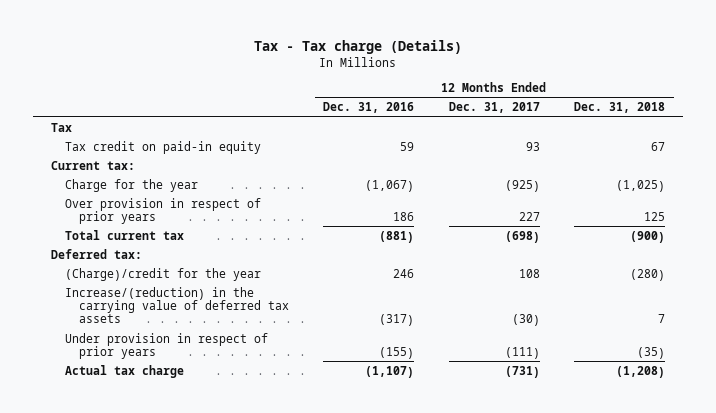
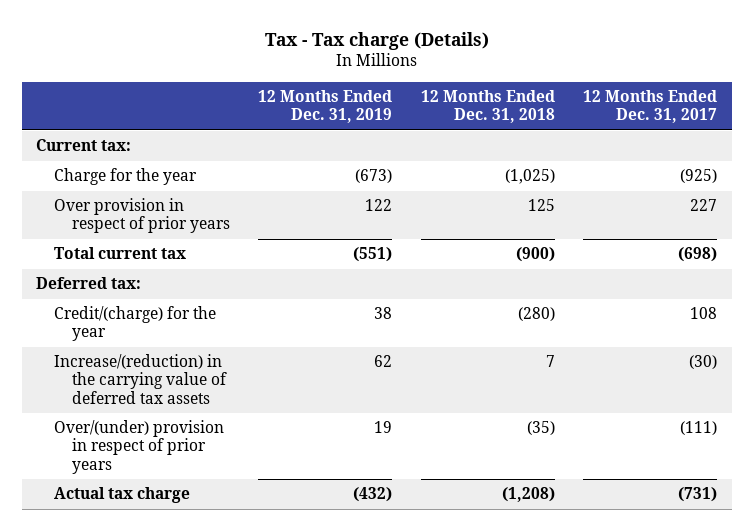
- | 12 Months Ended Dec. 31, 2016 | 12 Months Ended Dec. 31, 2017 | 12 Months Ended Dec. 31, 2018
+ | 12 Months Ended Dec. 31, 2019 | 12 Months Ended Dec. 31, 2018 | 12 Months Ended Dec. 31, 2017
- Tax
- Tax credit on paid-in equity | 59 | 93 | 67
- (Charge)/credit for the year | 246 | 108 | (280)
+ Credit/(charge) for the year | 38 | (280) | 108
- Under provision in respect of prior years | (155) | (111) | (35)
+ Over/(under) provision in respect of prior years | 19 | (35) | (111)

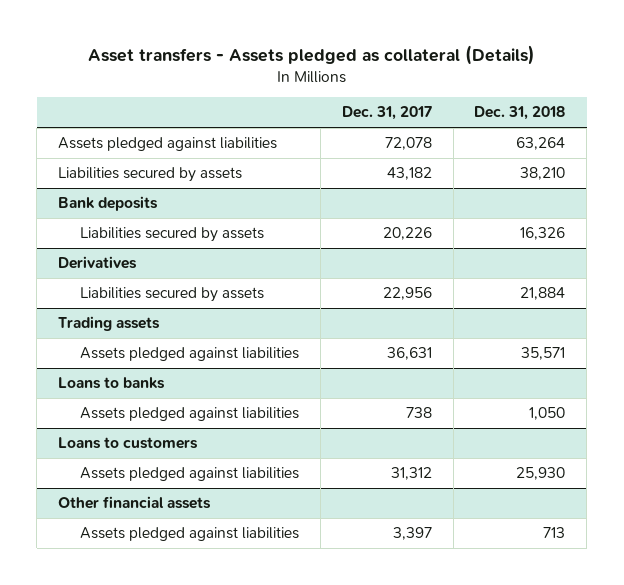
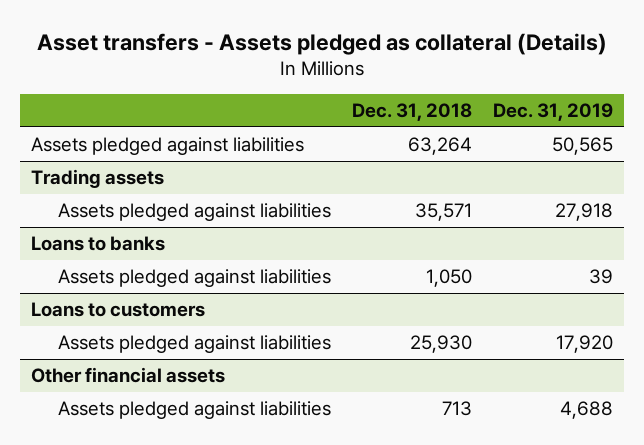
- | Dec. 31, 2017 | Dec. 31, 2018
+ | Dec. 31, 2018 | Dec. 31, 2019
- Liabilities secured by assets | 43,182 | 38,210
- Bank deposits
- Liabilities secured by assets | 20,226 | 16,326
- Derivatives
- Liabilities secured by assets | 22,956 | 21,884

